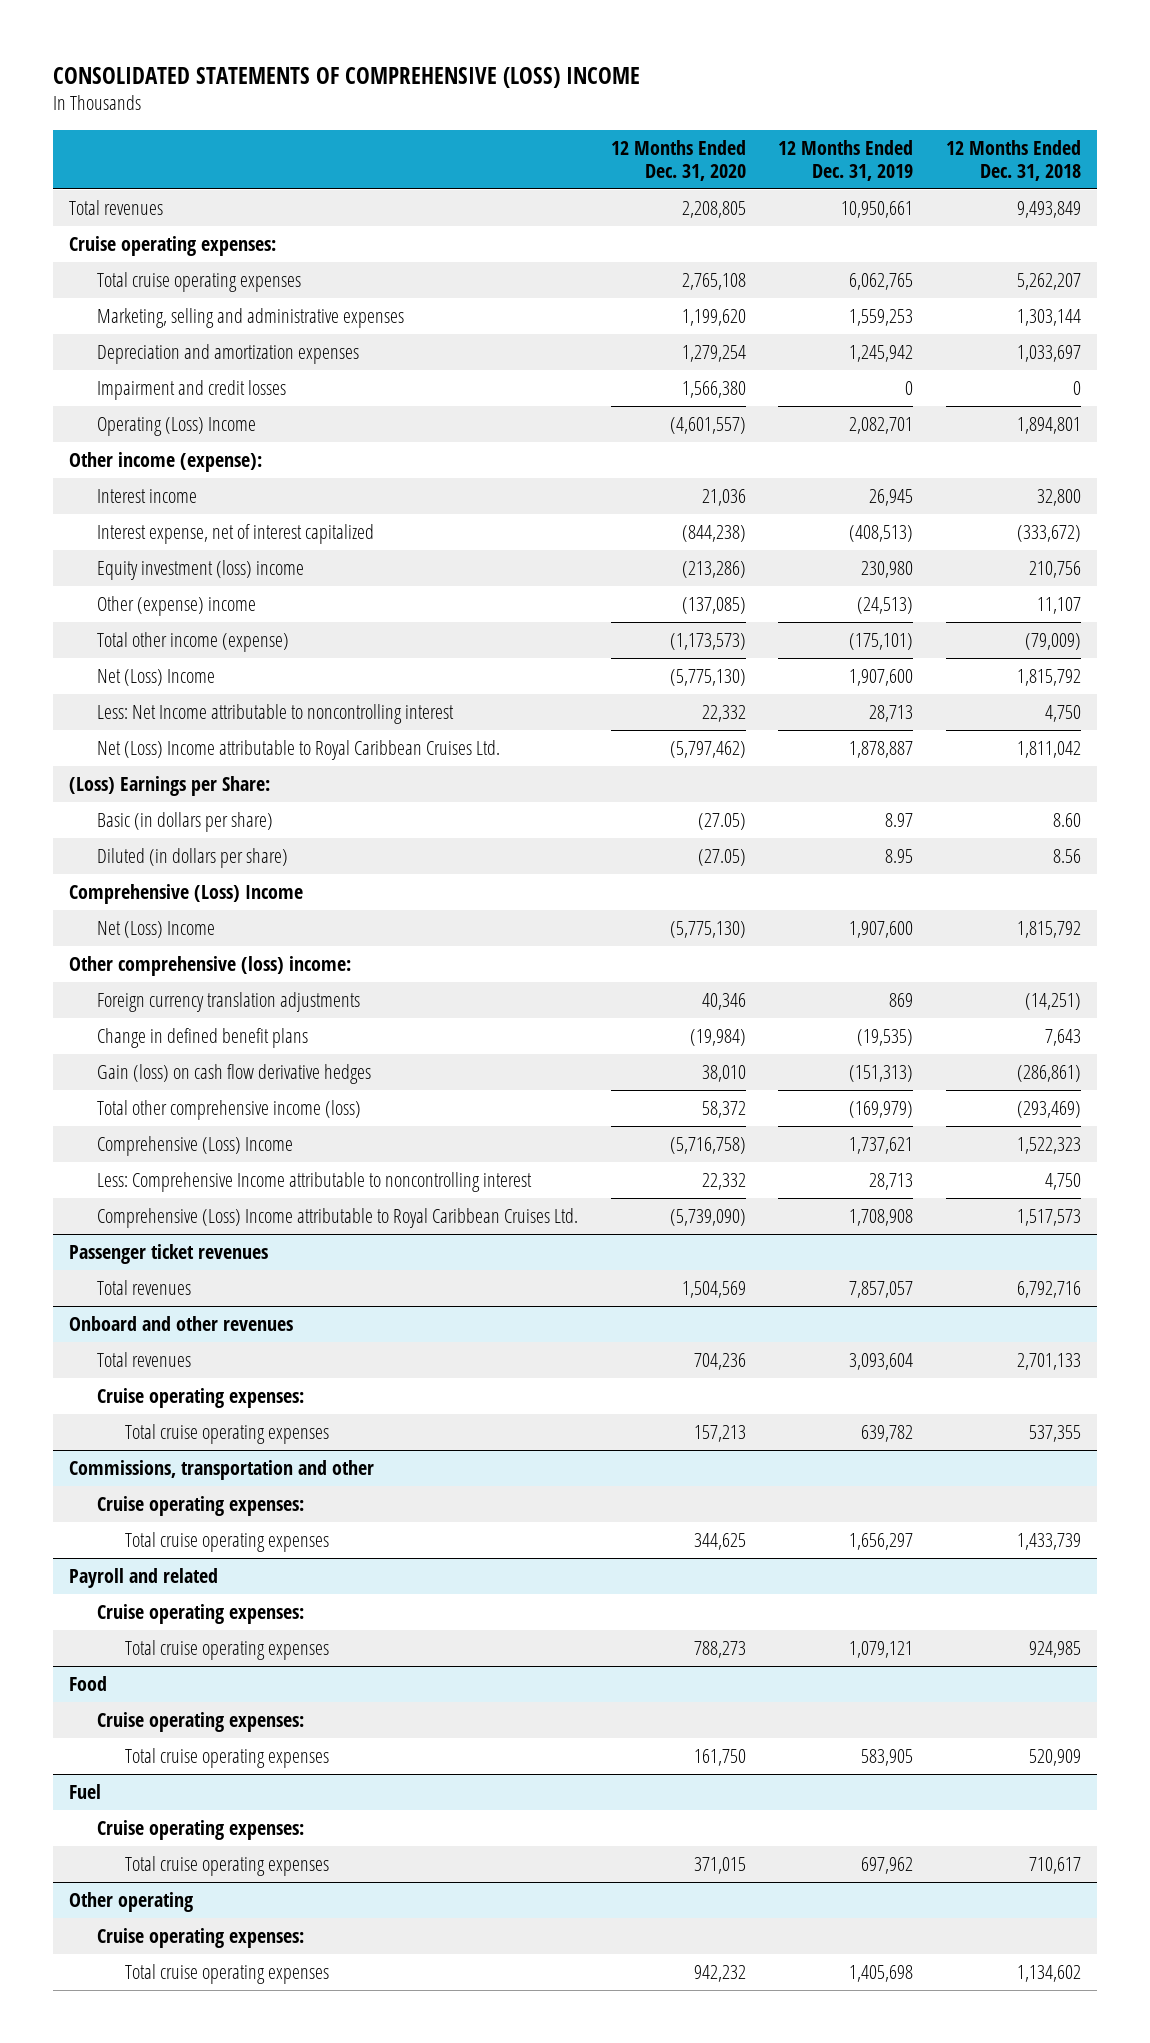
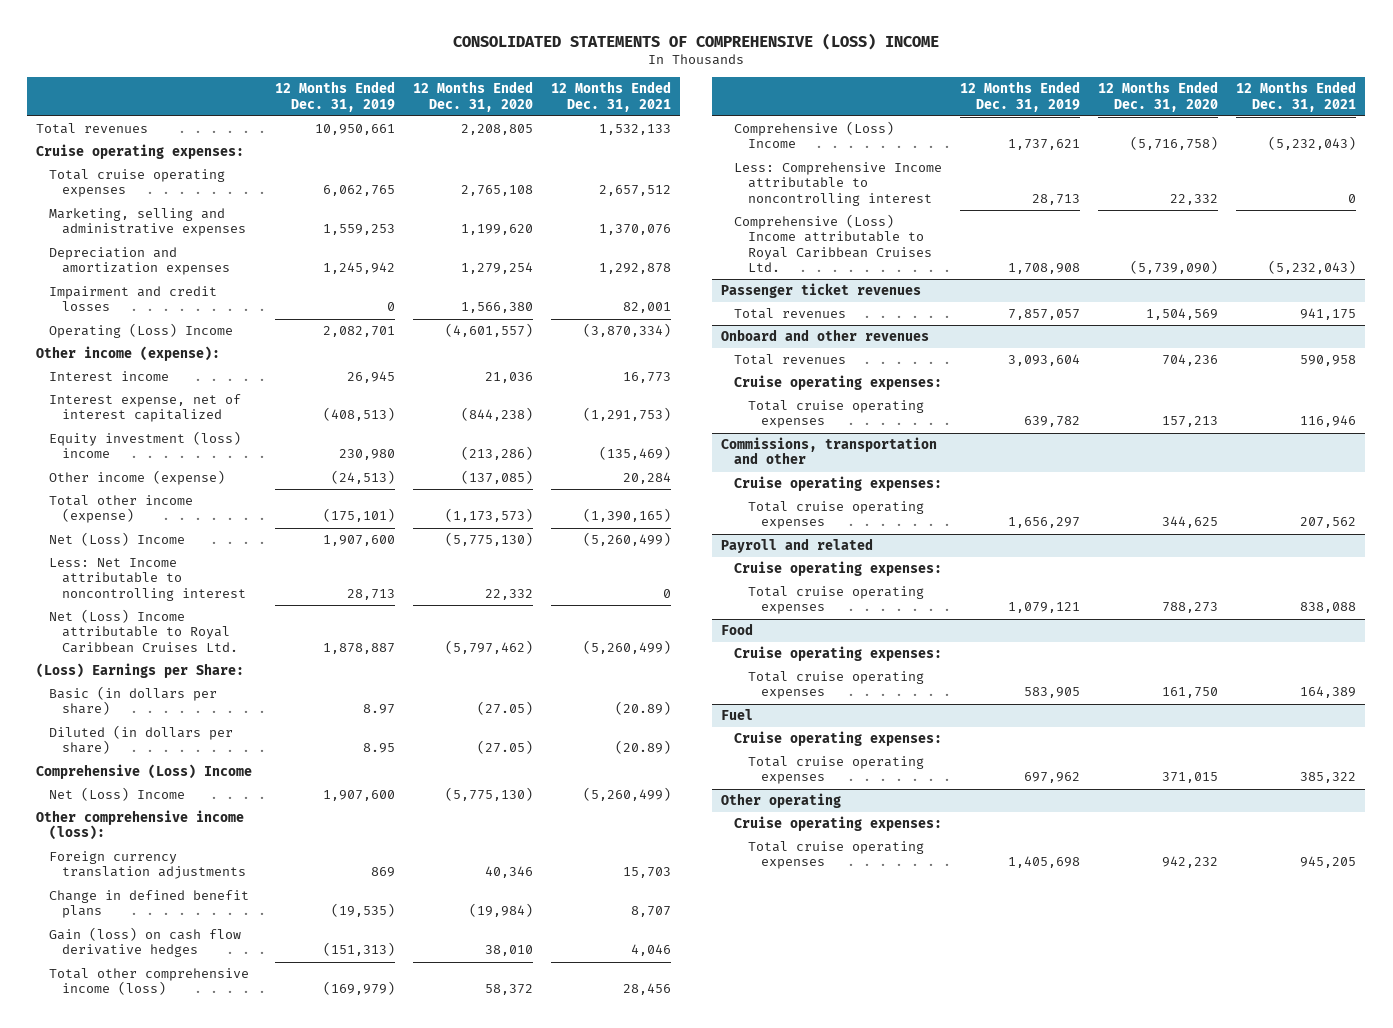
- | 12 Months Ended Dec. 31, 2020 | 12 Months Ended Dec. 31, 2019 | 12 Months Ended Dec. 31, 2018
+ | 12 Months Ended Dec. 31, 2019 | 12 Months Ended Dec. 31, 2020 | 12 Months Ended Dec. 31, 2021
- Other (expense) income | (137,085) | (24,513) | 11,107
+ Other income (expense) | (24,513) | (137,085) | 20,284
- Other comprehensive (loss) income:
+ Other comprehensive income (loss):

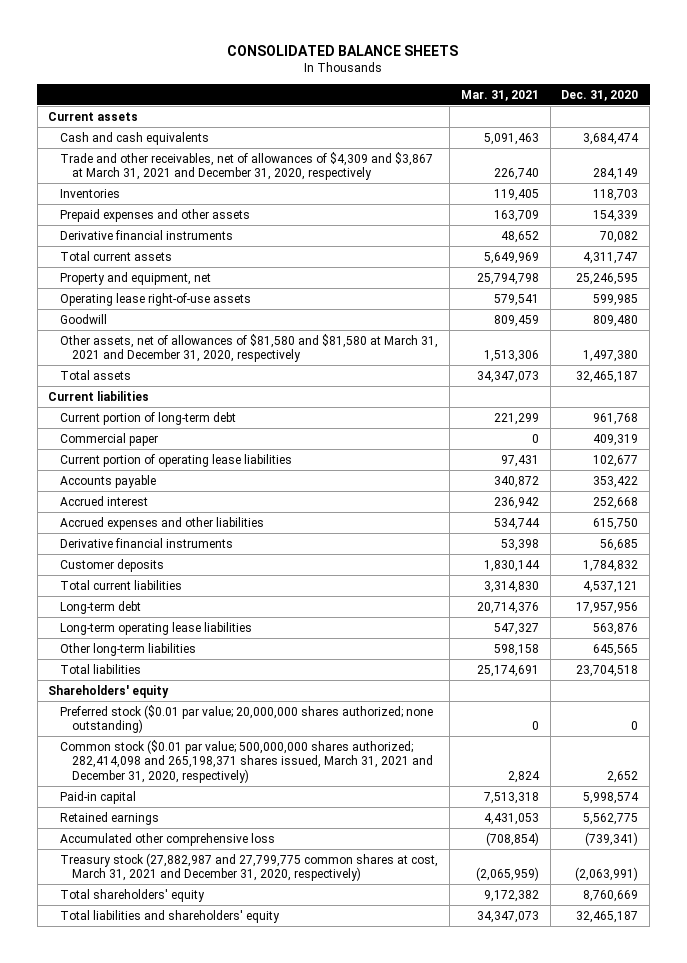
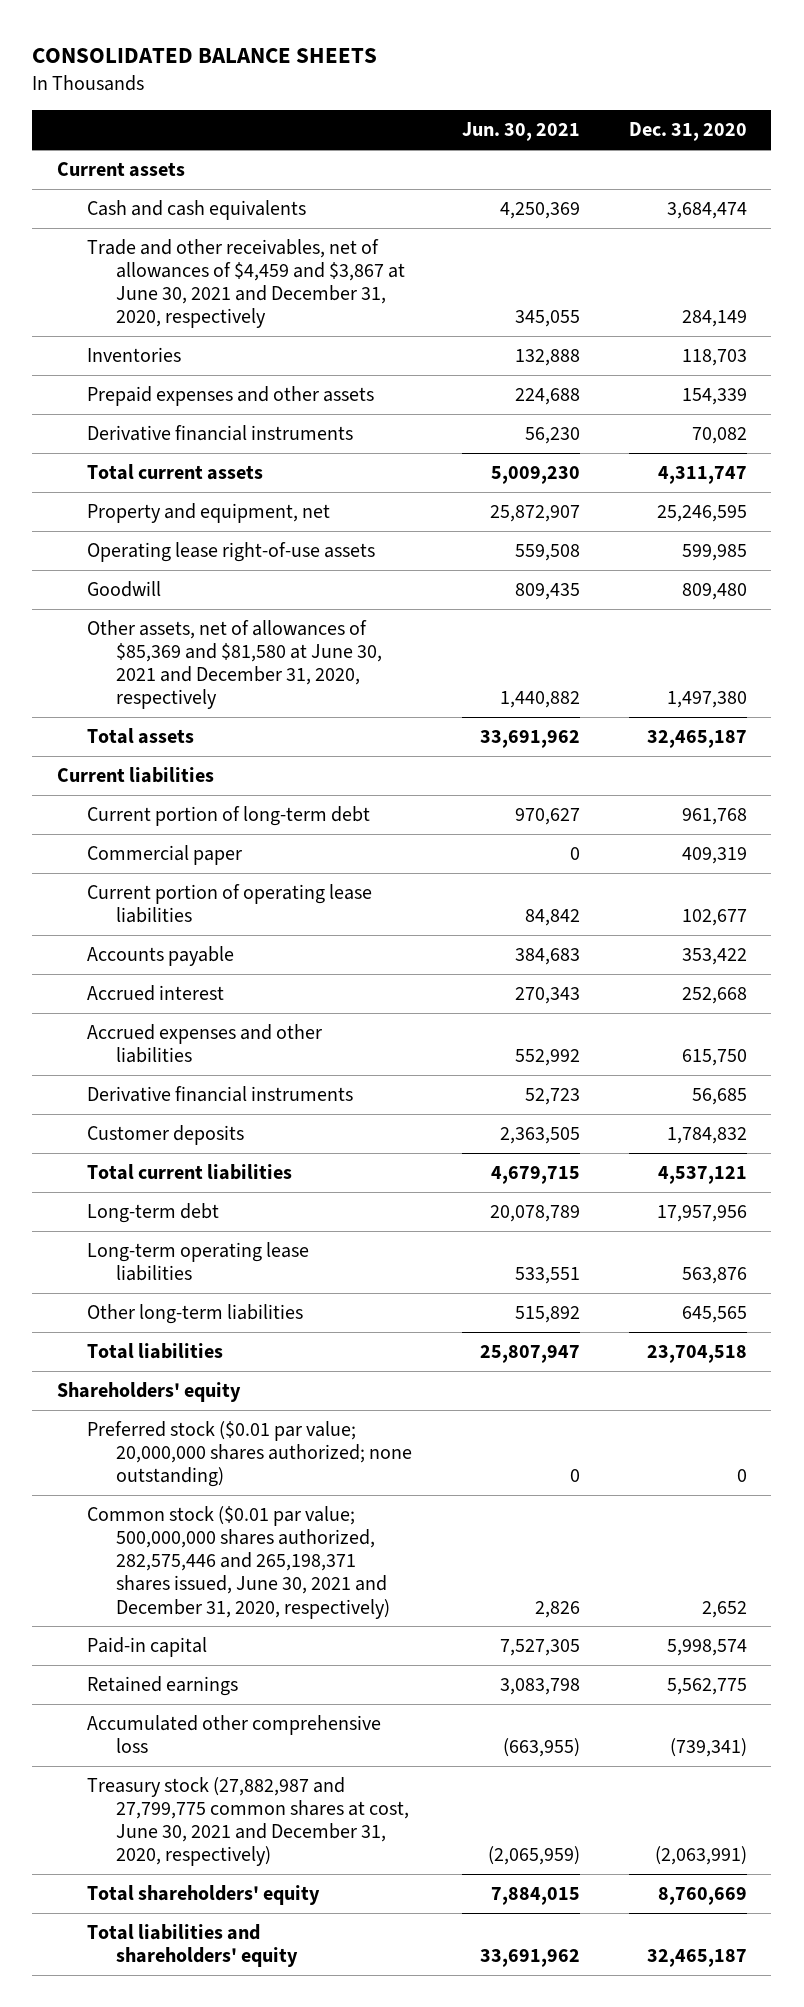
- | Mar. 31, 2021 | Dec. 31, 2020
+ | Jun. 30, 2021 | Dec. 31, 2020
- Trade and other receivables, net of allowances of $4,309 and $3,867 at March 31, 2021 and December 31, 2020, respectively | 226,740 | 284,149
+ Trade and other receivables, net of allowances of $4,459 and $3,867 at June 30, 2021 and December 31, 2020, respectively | 345,055 | 284,149
- Other assets, net of allowances of $81,580 and $81,580 at March 31, 2021 and December 31, 2020, respectively | 1,513,306 | 1,497,380
+ Other assets, net of allowances of $85,369 and $81,580 at June 30, 2021 and December 31, 2020, respectively | 1,440,882 | 1,497,380
- Common stock ($0.01 par value; 500,000,000 shares authorized; 282,414,098 and 265,198,371 shares issued, March 31, 2021 and December 31, 2020, respectively) | 2,824 | 2,652
+ Common stock ($0.01 par value; 500,000,000 shares authorized, 282,575,446 and 265,198,371 shares issued, June 30, 2021 and December 31, 2020, respectively) | 2,826 | 2,652
- Treasury stock (27,882,987 and 27,799,775 common shares at cost, March 31, 2021 and December 31, 2020, respectively) | (2,065,959) | (2,063,991)
+ Treasury stock (27,882,987 and 27,799,775 common shares at cost, June 30, 2021 and December 31, 2020, respectively) | (2,065,959) | (2,063,991)

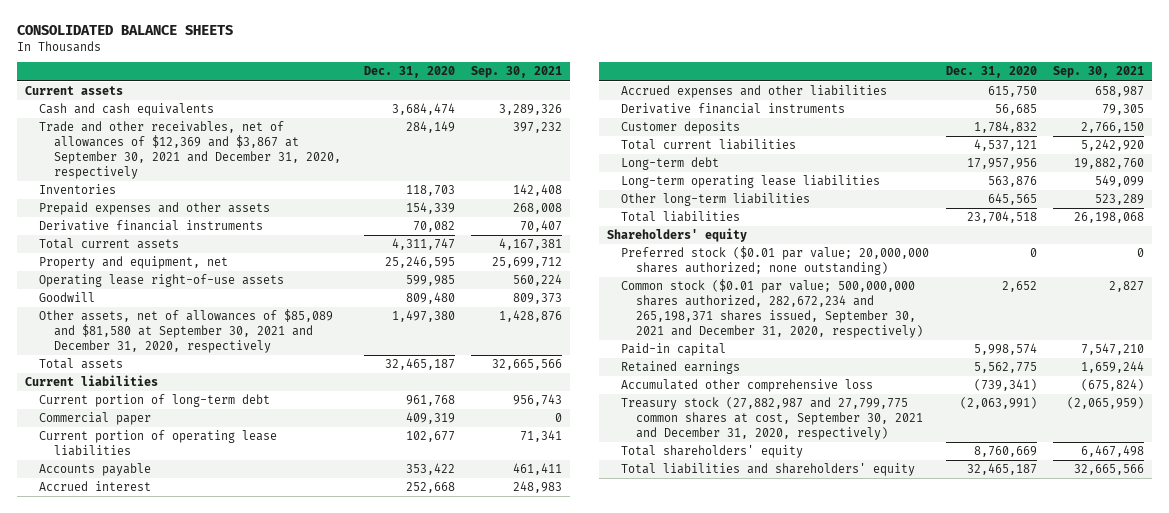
- | Jun. 30, 2021 | Dec. 31, 2020
+ | Dec. 31, 2020 | Sep. 30, 2021
- Trade and other receivables, net of allowances of $4,459 and $3,867 at June 30, 2021 and December 31, 2020, respectively | 345,055 | 284,149
+ Trade and other receivables, net of allowances of $12,369 and $3,867 at September 30, 2021 and December 31, 2020, respectively | 284,149 | 397,232
- Other assets, net of allowances of $85,369 and $81,580 at June 30, 2021 and December 31, 2020, respectively | 1,440,882 | 1,497,380
+ Other assets, net of allowances of $85,089 and $81,580 at September 30, 2021 and December 31, 2020, respectively | 1,497,380 | 1,428,876
- Common stock ($0.01 par value; 500,000,000 shares authorized, 282,575,446 and 265,198,371 shares issued, June 30, 2021 and December 31, 2020, respectively) | 2,826 | 2,652
+ Common stock ($0.01 par value; 500,000,000 shares authorized, 282,672,234 and 265,198,371 shares issued, September 30, 2021 and December 31, 2020, respectively) | 2,652 | 2,827
- Treasury stock (27,882,987 and 27,799,775 common shares at cost, June 30, 2021 and December 31, 2020, respectively) | (2,065,959) | (2,063,991)
+ Treasury stock (27,882,987 and 27,799,775 common shares at cost, September 30, 2021 and December 31, 2020, respectively) | (2,063,991) | (2,065,959)

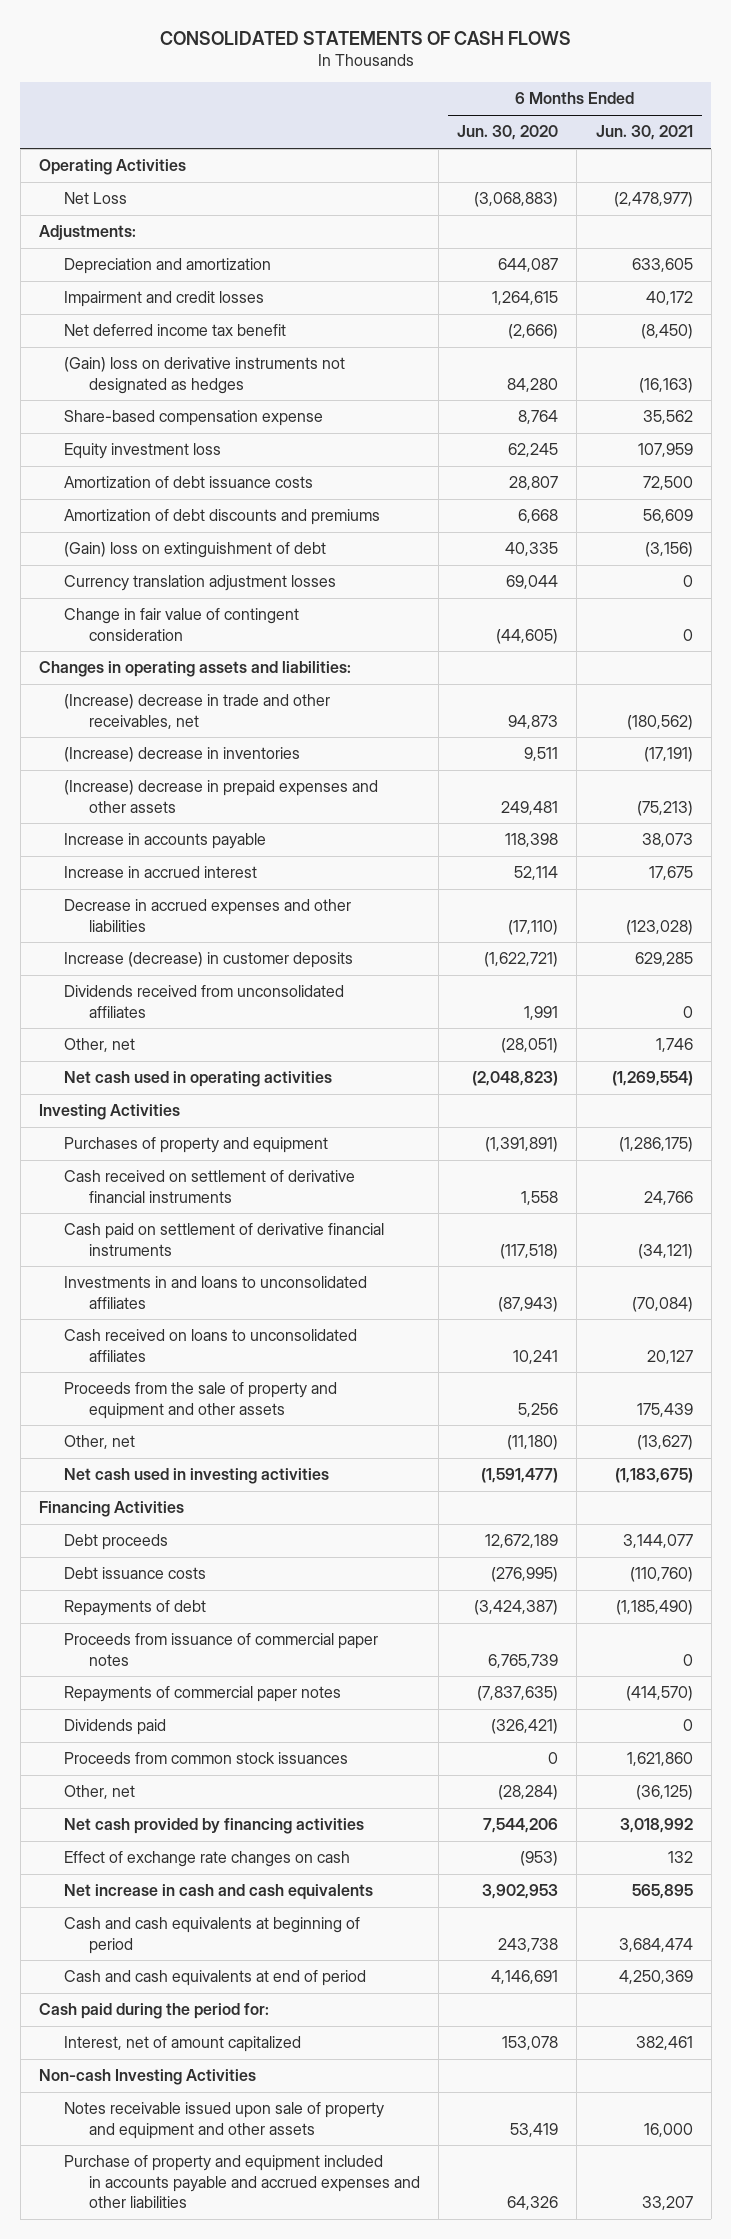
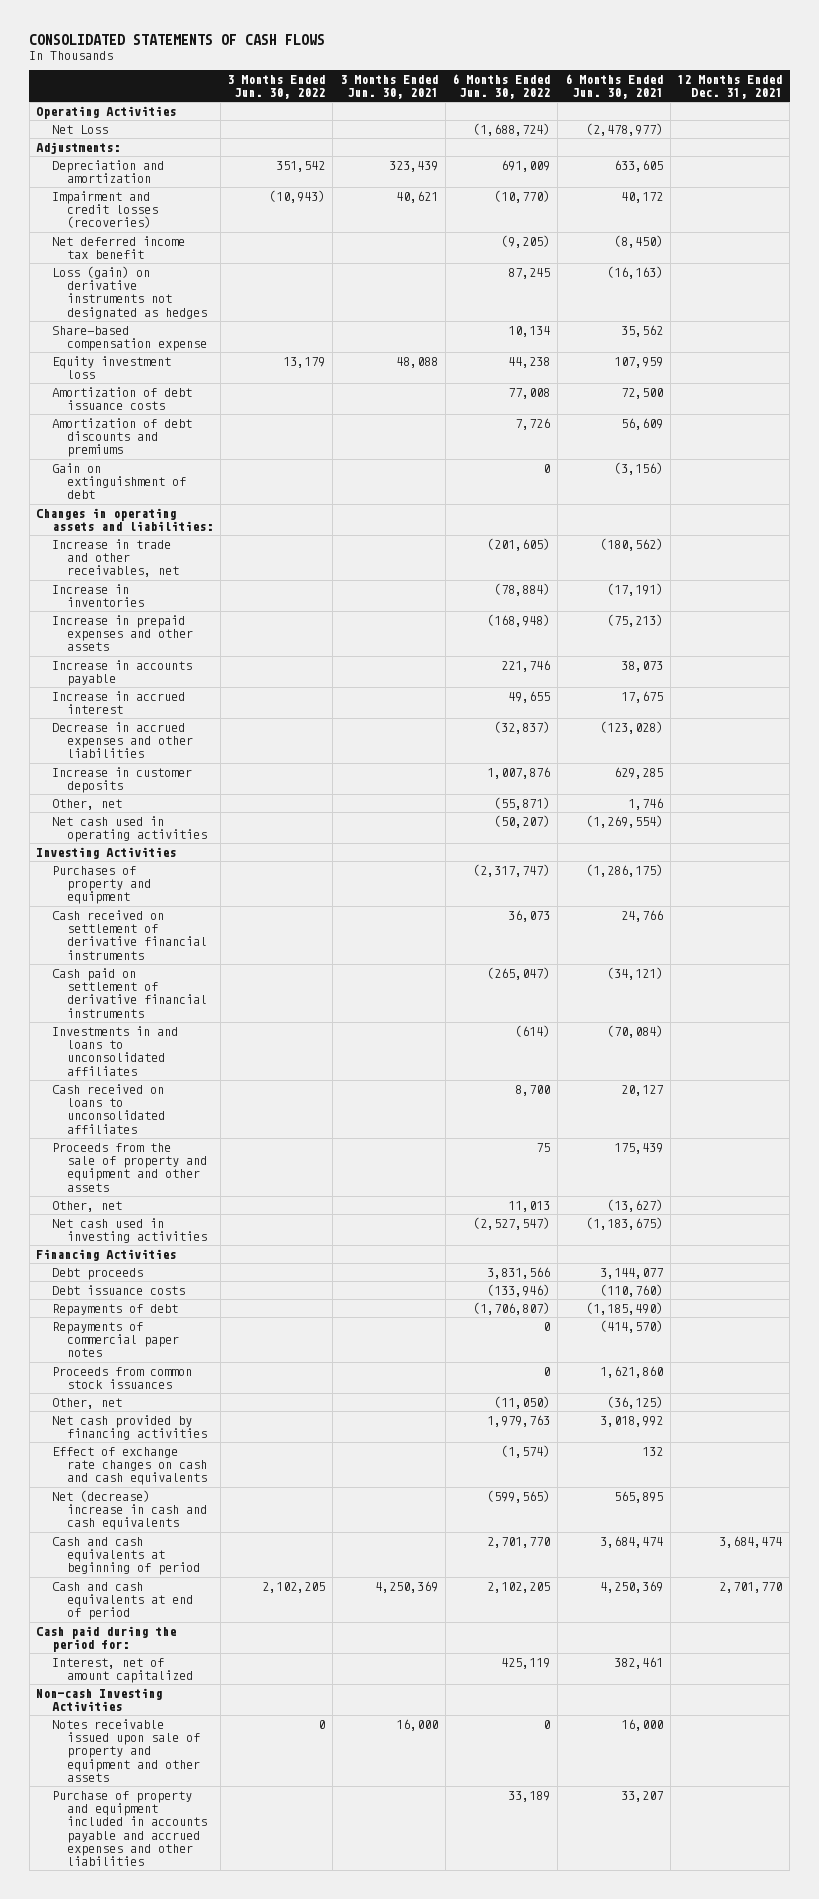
- | 6 Months Ended Jun. 30, 2020 | 6 Months Ended Jun. 30, 2021
+ | 3 Months Ended Jun. 30, 2022 | 3 Months Ended Jun. 30, 2021 | 6 Months Ended Jun. 30, 2022 | 6 Months Ended Jun. 30, 2021 | 12 Months Ended Dec. 31, 2021
- Impairment and credit losses | 1,264,615 | 40,172
+ Impairment and credit losses (recoveries) | (10,943) | 40,621 | (10,770) | 40,172 |
- (Gain) loss on derivative instruments not designated as hedges | 84,280 | (16,163)
+ Loss (gain) on derivative instruments not designated as hedges | | | 87,245 | (16,163) |
- (Gain) loss on extinguishment of debt | 40,335 | (3,156)
- Currency translation adjustment losses | 69,044 | 0
- Change in fair value of contingent consideration | (44,605) | 0
+ Gain on extinguishment of debt | | | 0 | (3,156) |
- (Increase) decrease in trade and other receivables, net | 94,873 | (180,562)
- (Increase) decrease in inventories | 9,511 | (17,191)
- (Increase) decrease in prepaid expenses and other assets | 249,481 | (75,213)
+ Increase in trade and other receivables, net | | | (201,605) | (180,562) |
+ Increase in inventories | | | (78,884) | (17,191) |
+ Increase in prepaid expenses and other assets | | | (168,948) | (75,213) |
- Increase (decrease) in customer deposits | (1,622,721) | 629,285
- Dividends received from unconsolidated affiliates | 1,991 | 0
+ Increase in customer deposits | | | 1,007,876 | 629,285 |
- Proceeds from issuance of commercial paper notes | 6,765,739 | 0
- Dividends paid | (326,421) | 0
- Effect of exchange rate changes on cash | (953) | 132
- Net increase in cash and cash equivalents | 3,902,953 | 565,895
+ Effect of exchange rate changes on cash and cash equivalents | | | (1,574) | 132 |
+ Net (decrease) increase in cash and cash equivalents | | | (599,565) | 565,895 |

